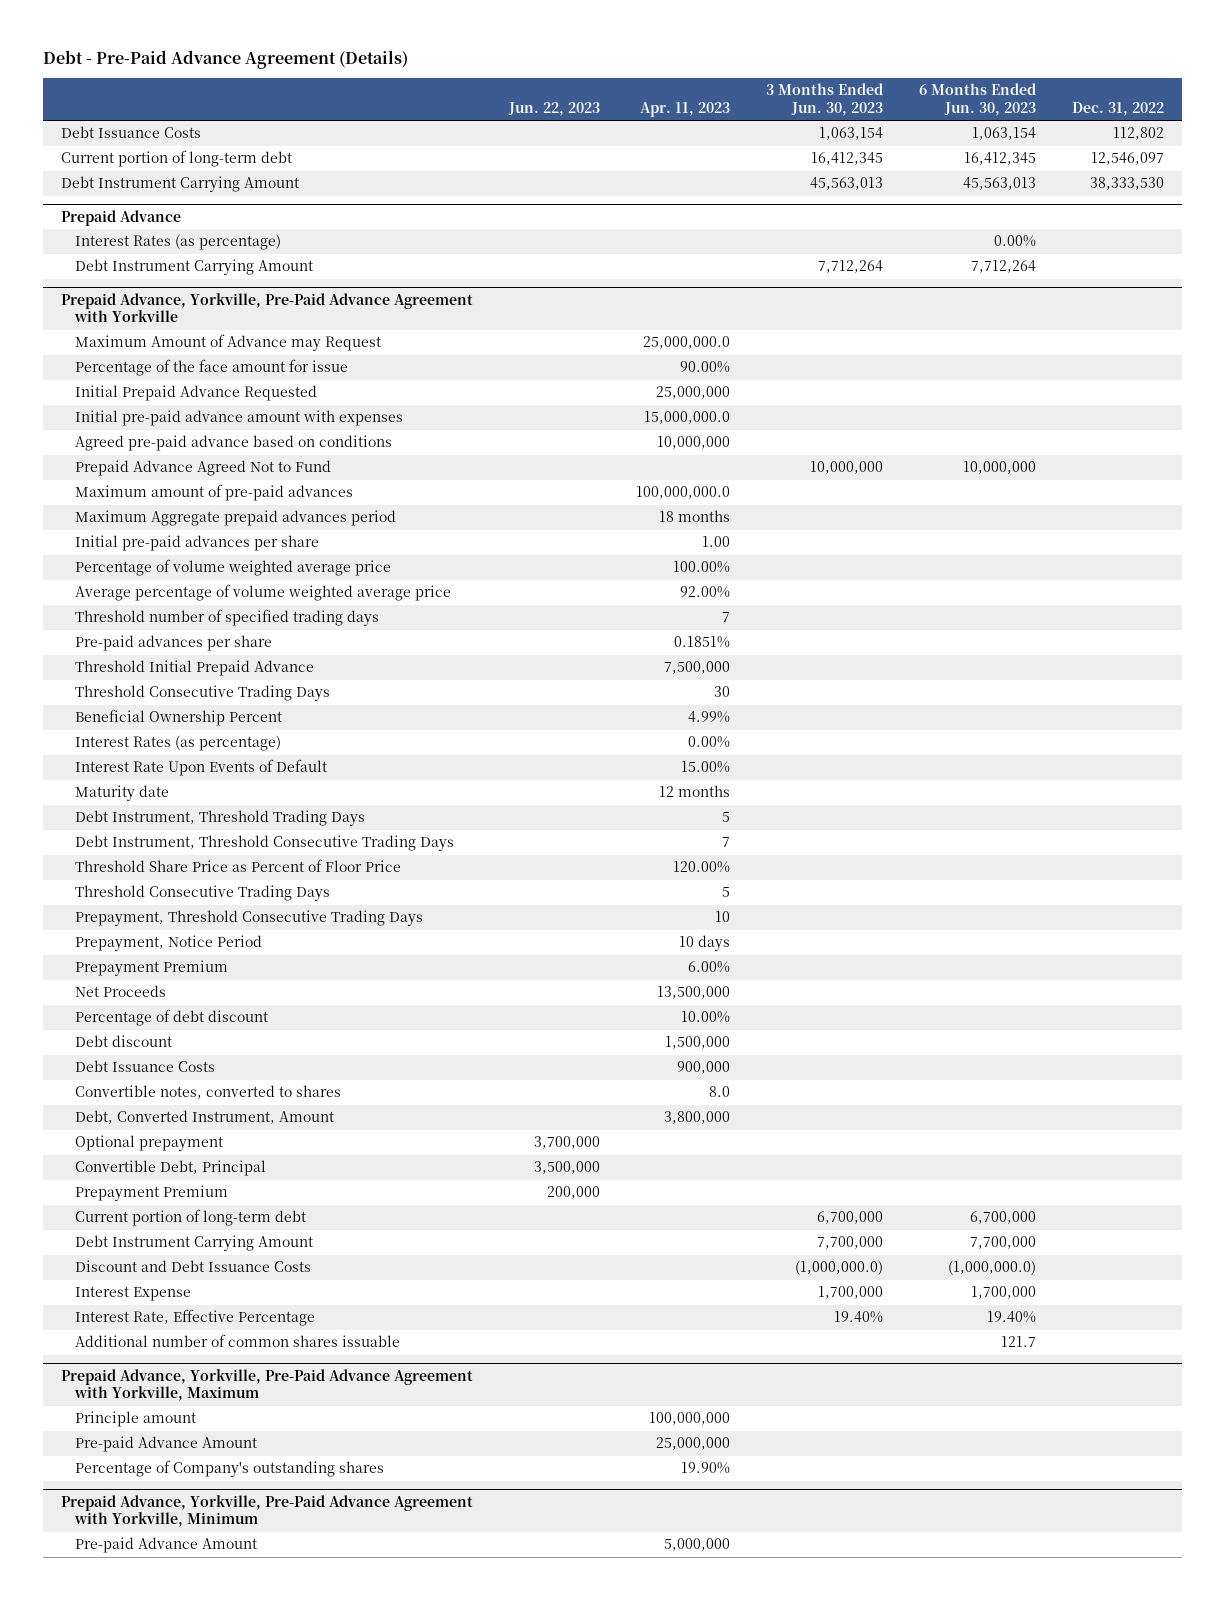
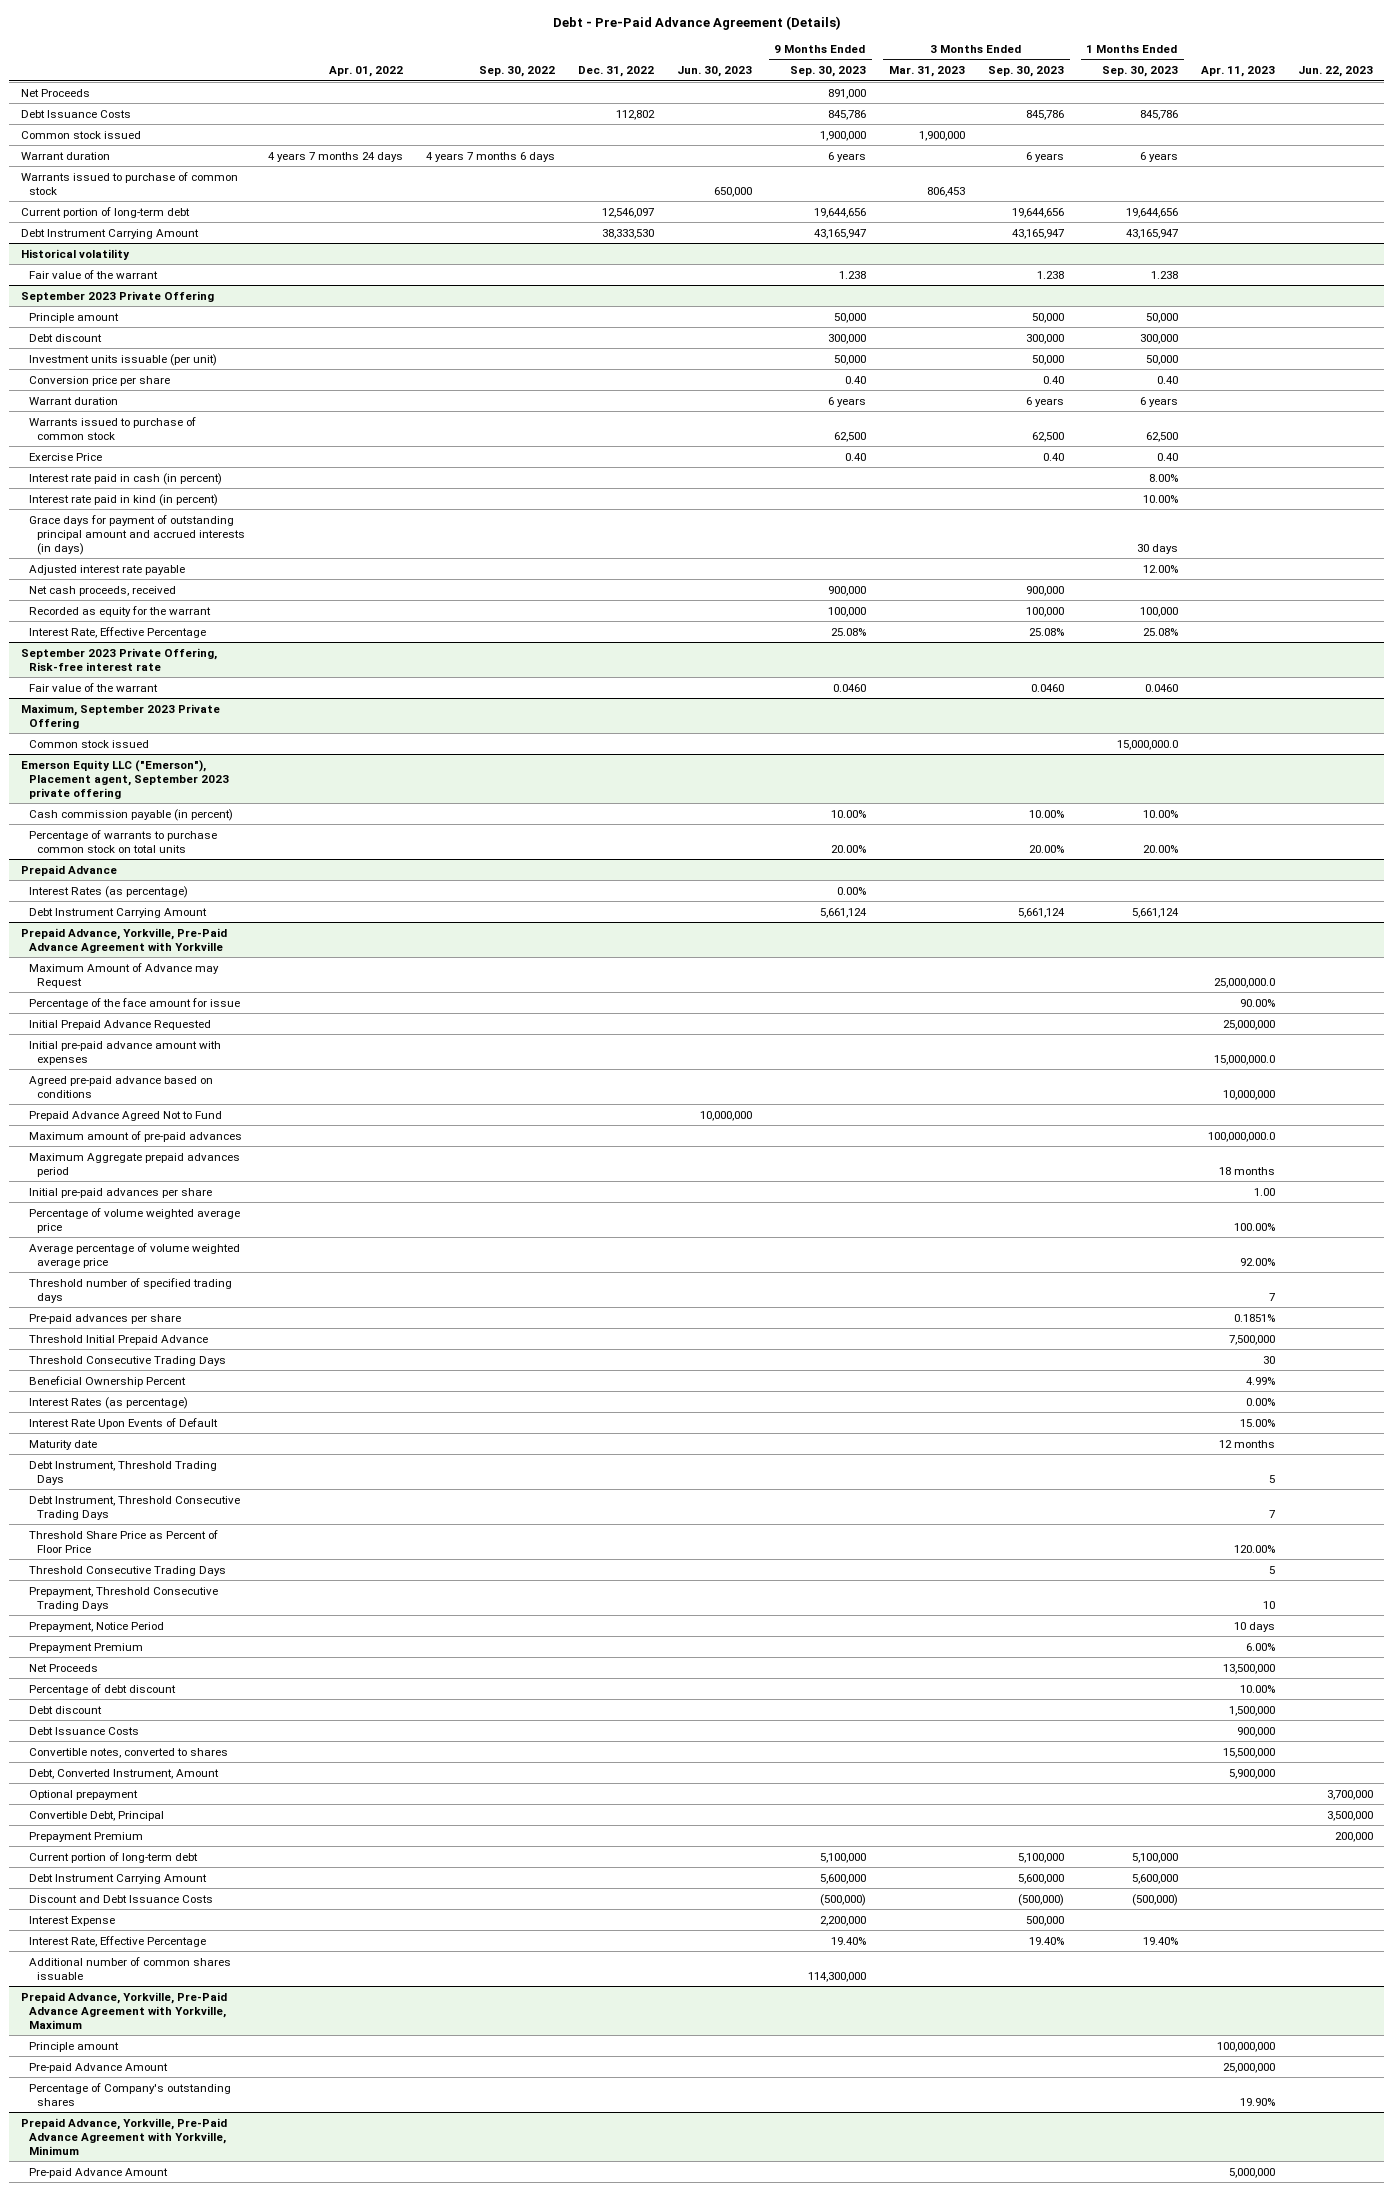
- | Jun. 22, 2023 | Apr. 11, 2023 | 3 Months Ended Jun. 30, 2023 | 6 Months Ended Jun. 30, 2023 | Dec. 31, 2022
+ | Apr. 01, 2022 | Sep. 30, 2022 | Dec. 31, 2022 | Jun. 30, 2023 | 9 Months Ended Sep. 30, 2023 | 3 Months Ended Mar. 31, 2023 | 3 Months Ended Sep. 30, 2023 | 1 Months Ended Sep. 30, 2023 | Apr. 11, 2023 | Jun. 22, 2023
+ Net Proceeds | | | | | 891,000 | | | | |
+ Common stock issued | | | | | 1,900,000 | 1,900,000 | | | |
+ Warrant duration | 4 years 7 months 24 days | 4 years 7 months 6 days | | | 6 years | | 6 years | 6 years | |
+ Warrants issued to purchase of common stock | | | | 650,000 | | 806,453 | | | |
+ Historical volatility
+ Fair value of the warrant | | | | | 1.238 | | 1.238 | 1.238 | |
+ September 2023 Private Offering
+ Principle amount | | | | | 50,000 | | 50,000 | 50,000 | |
+ Debt discount | | | | | 300,000 | | 300,000 | 300,000 | |
+ Investment units issuable (per unit) | | | | | 50,000 | | 50,000 | 50,000 | |
+ Conversion price per share | | | | | 0.40 | | 0.40 | 0.40 | |
+ Warrant duration | | | | | 6 years | | 6 years | 6 years | |
+ Warrants issued to purchase of common stock | | | | | 62,500 | | 62,500 | 62,500 | |
+ Exercise Price | | | | | 0.40 | | 0.40 | 0.40 | |
+ Interest rate paid in cash (in percent) | | | | | | | | 8.00% | |
+ Interest rate paid in kind (in percent) | | | | | | | | 10.00% | |
+ Grace days for payment of outstanding principal amount and accrued interests (in days) | | | | | | | | 30 days | |
+ Adjusted interest rate payable | | | | | | | | 12.00% | |
+ Net cash proceeds, received | | | | | 900,000 | | 900,000 | | |
+ Recorded as equity for the warrant | | | | | 100,000 | | 100,000 | 100,000 | |
+ Interest Rate, Effective Percentage | | | | | 25.08% | | 25.08% | 25.08% | |
+ September 2023 Private Offering, Risk-free interest rate
+ Fair value of the warrant | | | | | 0.0460 | | 0.0460 | 0.0460 | |
+ Maximum, September 2023 Private Offering
+ Common stock issued | | | | | | | | 15,000,000.0 | |
+ Emerson Equity LLC ("Emerson"), Placement agent, September 2023 private offering
+ Cash commission payable (in percent) | | | | | 10.00% | | 10.00% | 10.00% | |
+ Percentage of warrants to purchase common stock on total units | | | | | 20.00% | | 20.00% | 20.00% | |
@ Prepaid Advance, Yorkville, Pre-Paid Advance Agreement with Yorkville
- Convertible notes, converted to shares | | 8.0 | | |
- Debt, Converted Instrument, Amount | | 3,800,000 | | |
+ Convertible notes, converted to shares | | | | | | | | | 15,500,000 |
+ Debt, Converted Instrument, Amount | | | | | | | | | 5,900,000 |

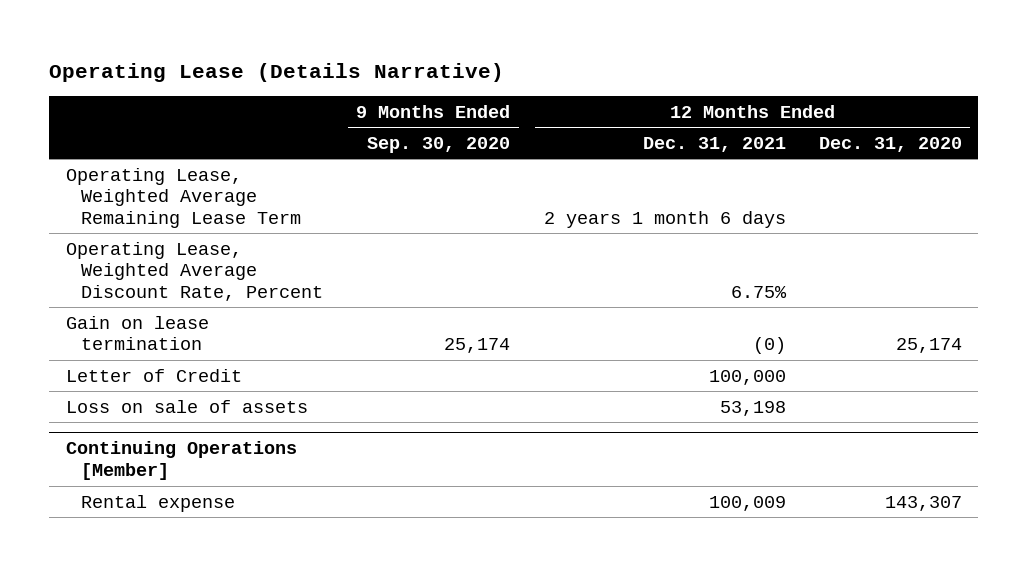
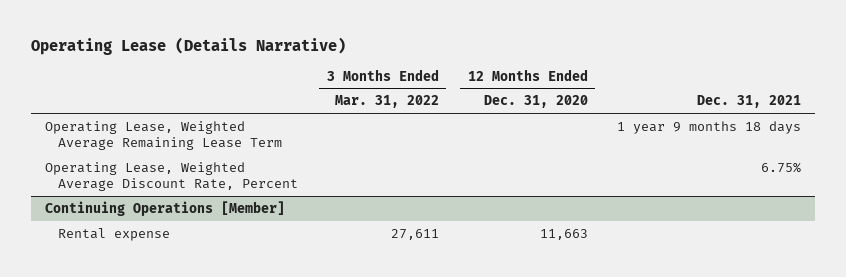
- | 9 Months Ended Sep. 30, 2020 | 12 Months Ended Dec. 31, 2021 | 12 Months Ended Dec. 31, 2020
+ | 3 Months Ended Mar. 31, 2022 | 12 Months Ended Dec. 31, 2020 | Dec. 31, 2021
- Gain on lease termination | 25,174 | (0) | 25,174
- Letter of Credit | | 100,000 |
- Loss on sale of assets | | 53,198 |
@ Continuing Operations [Member]
- Rental expense | | 100,009 | 143,307
+ Rental expense | 27,611 | 11,663 |

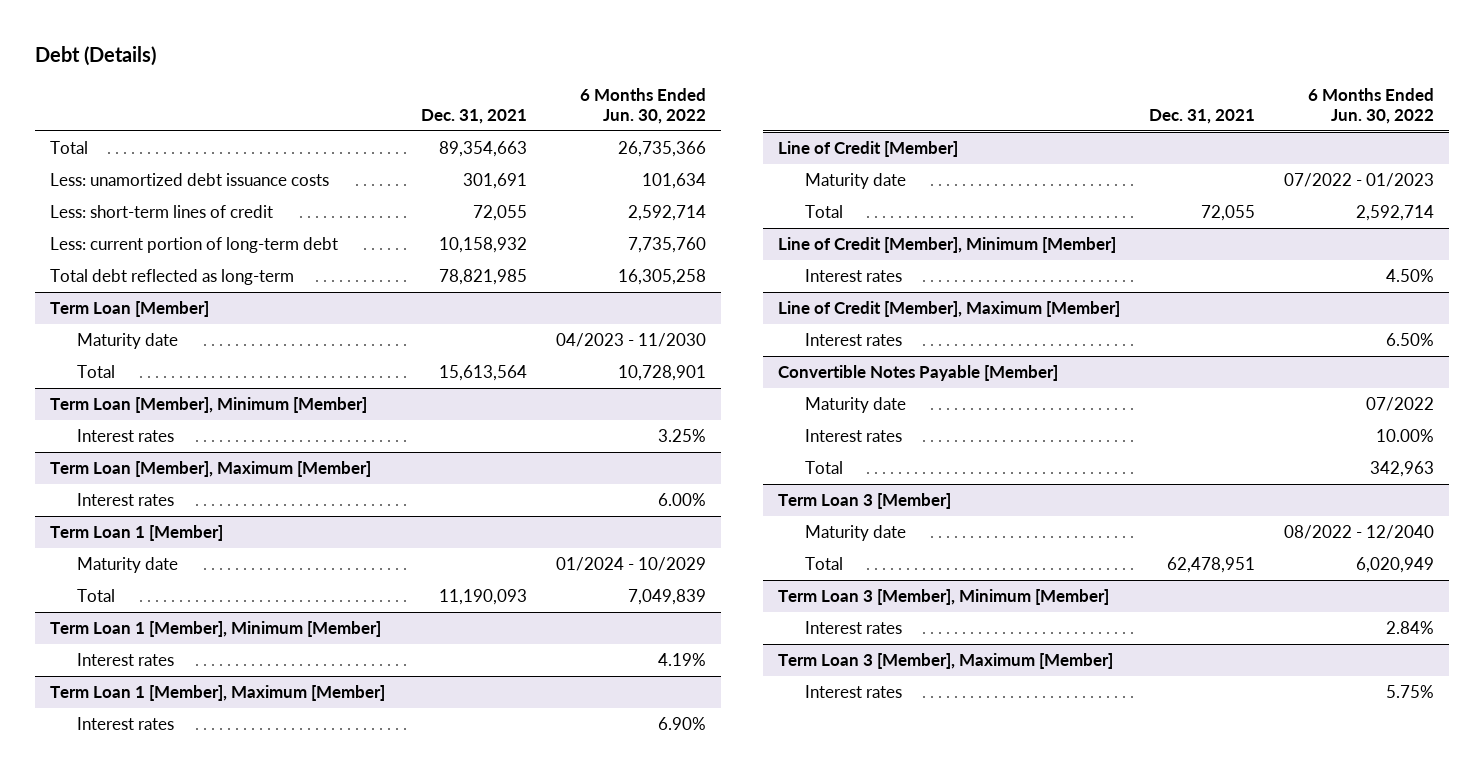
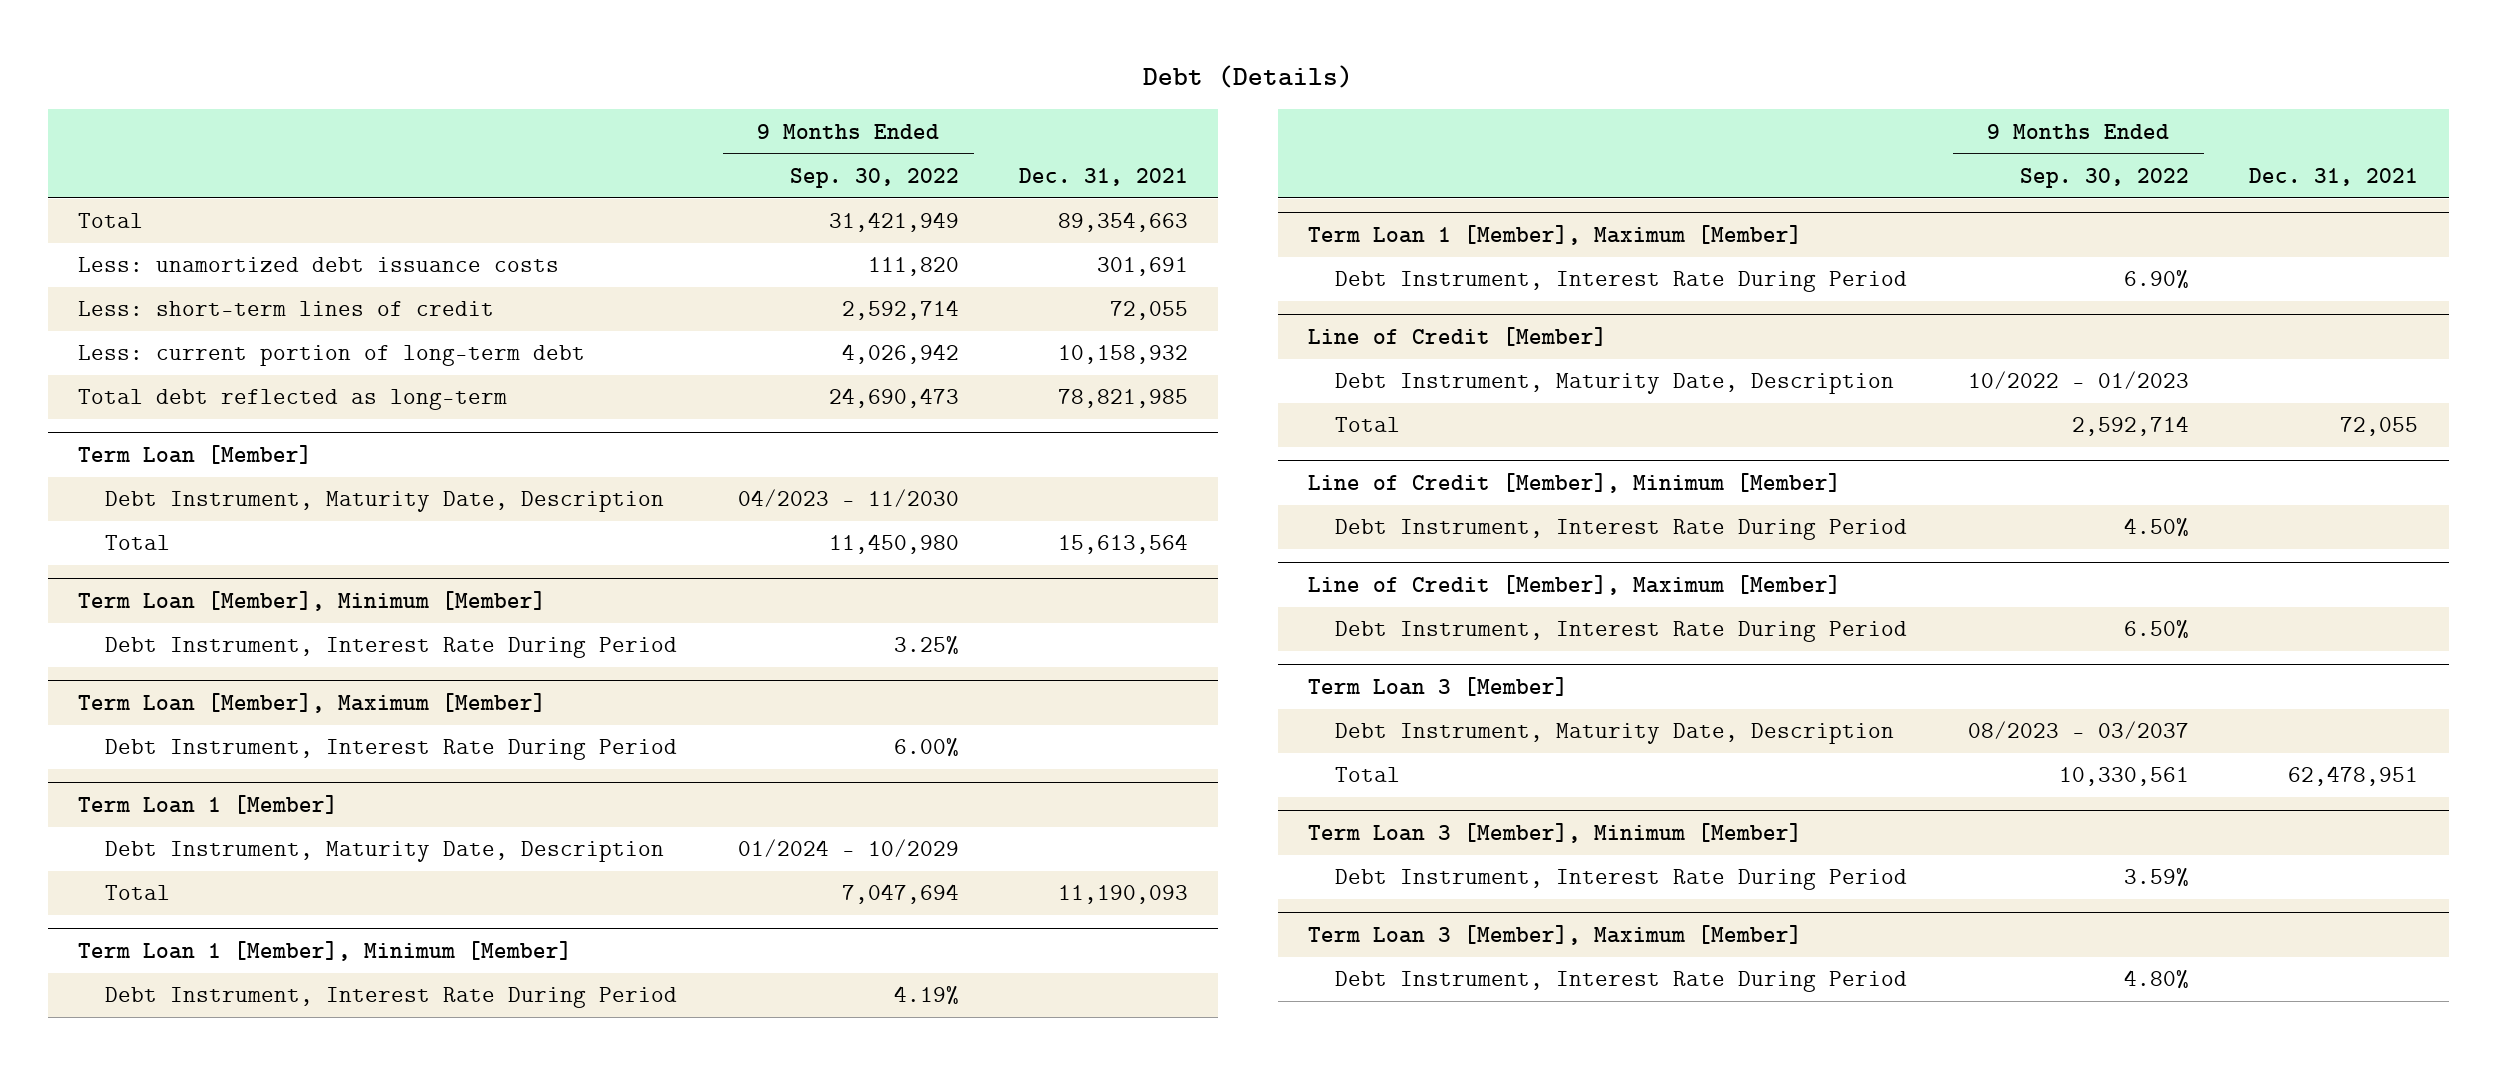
- | Dec. 31, 2021 | 6 Months Ended Jun. 30, 2022
+ | 9 Months Ended Sep. 30, 2022 | Dec. 31, 2021
@ Term Loan [Member]
- Maturity date | | 04/2023 - 11/2030
+ Debt Instrument, Maturity Date, Description | 04/2023 - 11/2030 |
@ Term Loan [Member], Minimum [Member]
- Interest rates | | 3.25%
+ Debt Instrument, Interest Rate During Period | 3.25% |
@ Term Loan [Member], Maximum [Member]
- Interest rates | | 6.00%
+ Debt Instrument, Interest Rate During Period | 6.00% |
@ Term Loan 1 [Member]
- Maturity date | | 01/2024 - 10/2029
+ Debt Instrument, Maturity Date, Description | 01/2024 - 10/2029 |
@ Term Loan 1 [Member], Minimum [Member]
- Interest rates | | 4.19%
+ Debt Instrument, Interest Rate During Period | 4.19% |
@ Term Loan 1 [Member], Maximum [Member]
- Interest rates | | 6.90%
+ Debt Instrument, Interest Rate During Period | 6.90% |
@ Line of Credit [Member]
- Maturity date | | 07/2022 - 01/2023
+ Debt Instrument, Maturity Date, Description | 10/2022 - 01/2023 |
@ Line of Credit [Member], Minimum [Member]
- Interest rates | | 4.50%
+ Debt Instrument, Interest Rate During Period | 4.50% |
@ Line of Credit [Member], Maximum [Member]
- Interest rates | | 6.50%
- Convertible Notes Payable [Member]
- Maturity date | | 07/2022
- Interest rates | | 10.00%
- Total | | 342,963
@ Line of Credit [Member], Maximum [Member]
+ Debt Instrument, Interest Rate During Period | 6.50% |
@ Term Loan 3 [Member]
- Maturity date | | 08/2022 - 12/2040
+ Debt Instrument, Maturity Date, Description | 08/2023 - 03/2037 |
@ Term Loan 3 [Member], Minimum [Member]
- Interest rates | | 2.84%
+ Debt Instrument, Interest Rate During Period | 3.59% |
@ Term Loan 3 [Member], Maximum [Member]
- Interest rates | | 5.75%
+ Debt Instrument, Interest Rate During Period | 4.80% |

